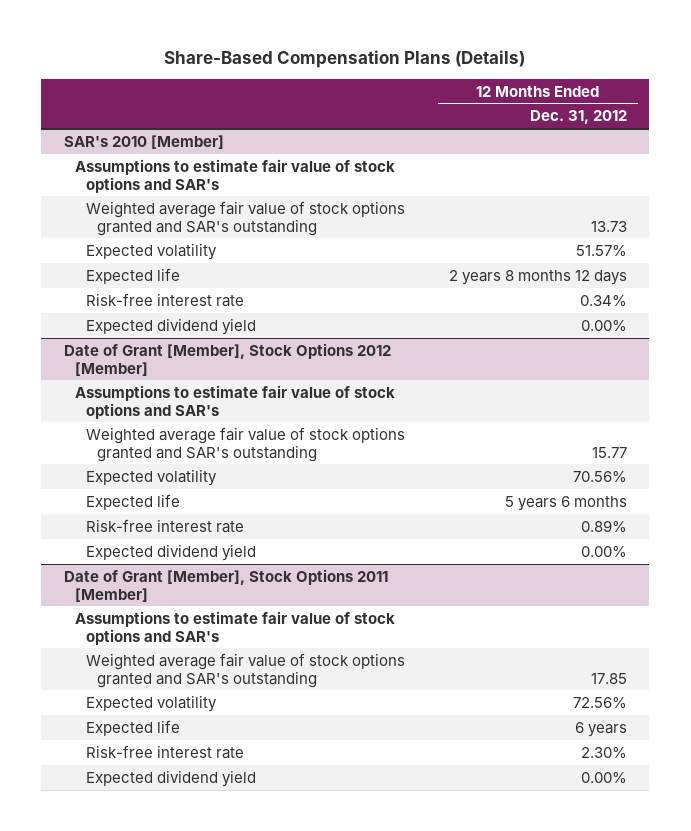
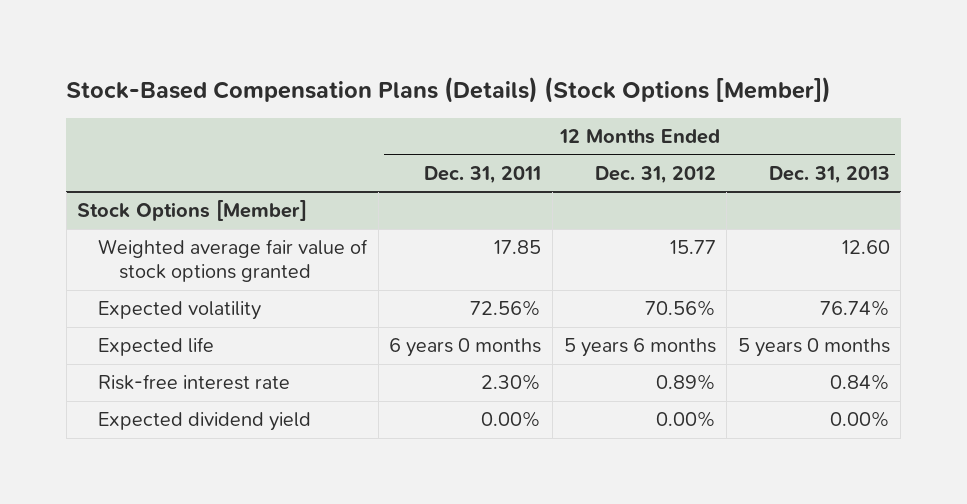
- Share-Based Compensation Plans (Details)
+ Stock-Based Compensation Plans (Details) (Stock Options [Member])
- | 12 Months Ended Dec. 31, 2012
+ | 12 Months Ended Dec. 31, 2011 | 12 Months Ended Dec. 31, 2012 | 12 Months Ended Dec. 31, 2013
- SAR's 2010 [Member]
- Assumptions to estimate fair value of stock options and SAR's
- Weighted average fair value of stock options granted and SAR's outstanding | 13.73
- Expected volatility | 51.57%
- Expected life | 2 years 8 months 12 days
- Risk-free interest rate | 0.34%
- Expected dividend yield | 0.00%
- Date of Grant [Member], Stock Options 2012 [Member]
- Assumptions to estimate fair value of stock options and SAR's
- Weighted average fair value of stock options granted and SAR's outstanding | 15.77
+ Stock Options [Member]
+ Weighted average fair value of stock options granted | 17.85 | 15.77 | 12.60
- Date of Grant [Member], Stock Options 2011 [Member]
- Assumptions to estimate fair value of stock options and SAR's
- Weighted average fair value of stock options granted and SAR's outstanding | 17.85
- Expected volatility | 72.56%
- Expected life | 6 years
- Risk-free interest rate | 2.30%
- Expected dividend yield | 0.00%

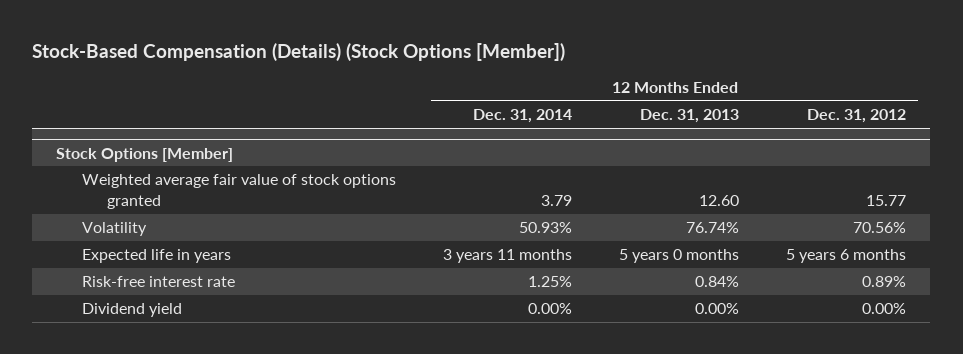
- Stock-Based Compensation Plans (Details) (Stock Options [Member])
+ Stock-Based Compensation (Details) (Stock Options [Member])
- | 12 Months Ended Dec. 31, 2011 | 12 Months Ended Dec. 31, 2012 | 12 Months Ended Dec. 31, 2013
+ | 12 Months Ended Dec. 31, 2014 | 12 Months Ended Dec. 31, 2013 | 12 Months Ended Dec. 31, 2012
@ Stock Options [Member]
- Expected volatility | 72.56% | 70.56% | 76.74%
- Expected life | 6 years 0 months | 5 years 6 months | 5 years 0 months
+ Volatility | 50.93% | 76.74% | 70.56%
+ Expected life in years | 3 years 11 months | 5 years 0 months | 5 years 6 months
- Expected dividend yield | 0.00% | 0.00% | 0.00%
+ Dividend yield | 0.00% | 0.00% | 0.00%

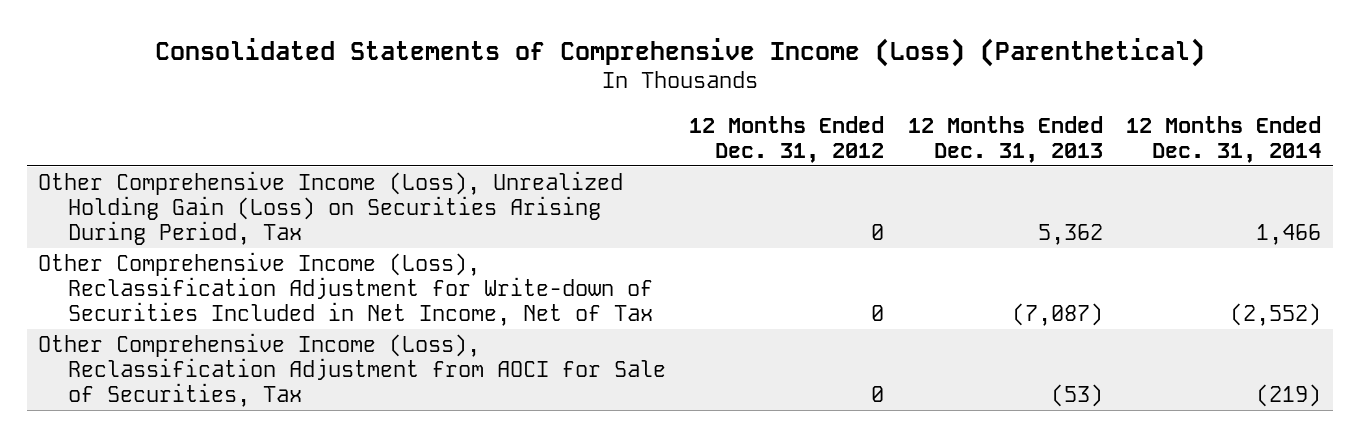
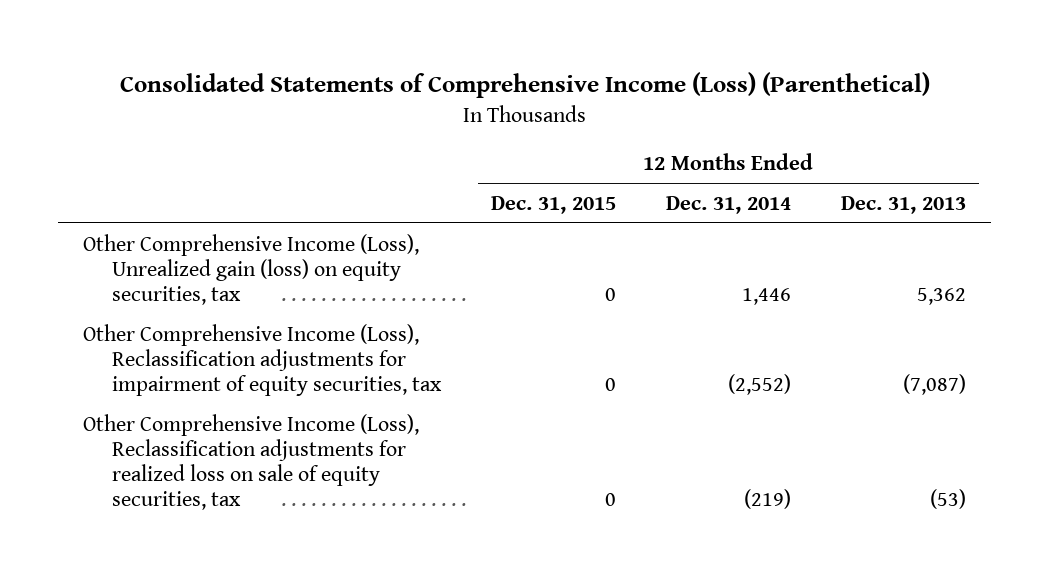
- | 12 Months Ended Dec. 31, 2012 | 12 Months Ended Dec. 31, 2013 | 12 Months Ended Dec. 31, 2014
+ | 12 Months Ended Dec. 31, 2015 | 12 Months Ended Dec. 31, 2014 | 12 Months Ended Dec. 31, 2013
- Other Comprehensive Income (Loss), Unrealized Holding Gain (Loss) on Securities Arising During Period, Tax | 0 | 5,362 | 1,466
- Other Comprehensive Income (Loss), Reclassification Adjustment for Write-down of Securities Included in Net Income, Net of Tax | 0 | (7,087) | (2,552)
- Other Comprehensive Income (Loss), Reclassification Adjustment from AOCI for Sale of Securities, Tax | 0 | (53) | (219)
+ Other Comprehensive Income (Loss), Unrealized gain (loss) on equity securities, tax | 0 | 1,446 | 5,362
+ Other Comprehensive Income (Loss), Reclassification adjustments for impairment of equity securities, tax | 0 | (2,552) | (7,087)
+ Other Comprehensive Income (Loss), Reclassification adjustments for realized loss on sale of equity securities, tax | 0 | (219) | (53)

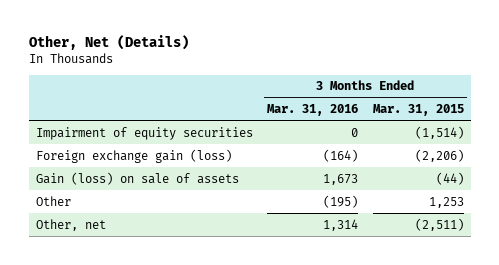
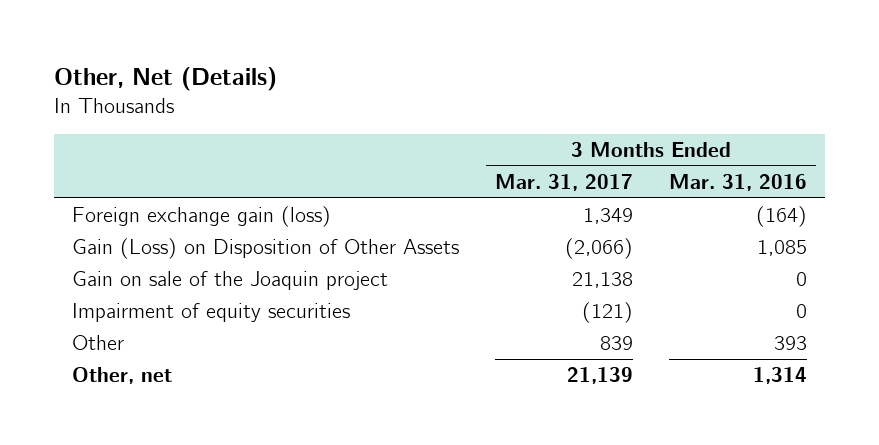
- | 3 Months Ended Mar. 31, 2016 | 3 Months Ended Mar. 31, 2015
+ | 3 Months Ended Mar. 31, 2017 | 3 Months Ended Mar. 31, 2016
- Gain (loss) on sale of assets | 1,673 | (44)
- Other | (195) | 1,253
+ Gain (Loss) on Disposition of Other Assets | (2,066) | 1,085
+ Gain on sale of the Joaquin project | 21,138 | 0
moved down: Impairment of equity securities | (121) | 0
+ Other | 839 | 393

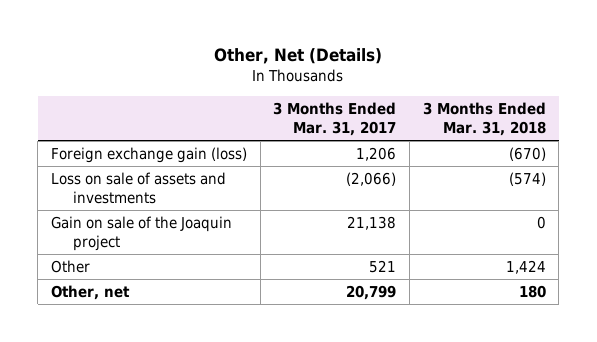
- | 3 Months Ended Mar. 31, 2017 | 3 Months Ended Mar. 31, 2016
+ | 3 Months Ended Mar. 31, 2017 | 3 Months Ended Mar. 31, 2018
- Foreign exchange gain (loss) | 1,349 | (164)
- Gain (Loss) on Disposition of Other Assets | (2,066) | 1,085
+ Foreign exchange gain (loss) | 1,206 | (670)
+ Loss on sale of assets and investments | (2,066) | (574)
- Impairment of equity securities | (121) | 0
- Other | 839 | 393
- Other, net | 21,139 | 1,314
+ Other | 521 | 1,424
+ Other, net | 20,799 | 180

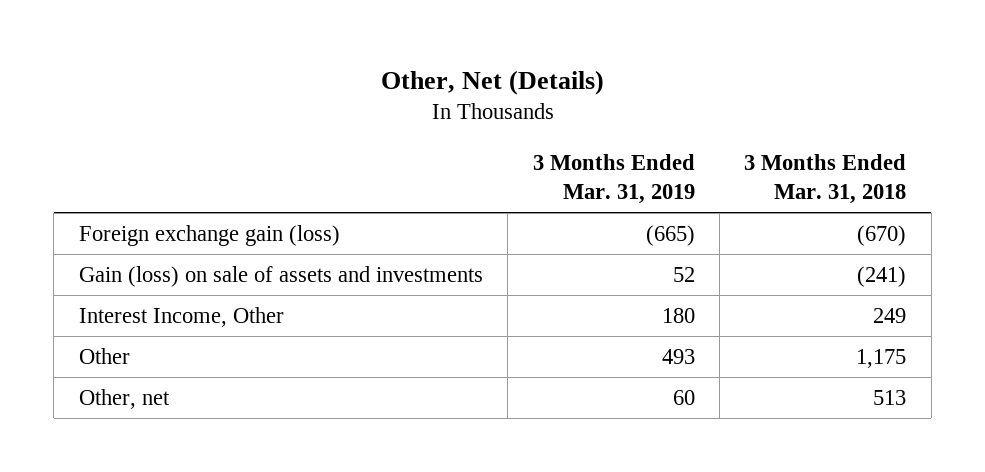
- | 3 Months Ended Mar. 31, 2017 | 3 Months Ended Mar. 31, 2018
+ | 3 Months Ended Mar. 31, 2019 | 3 Months Ended Mar. 31, 2018
- Loss on sale of assets and investments | (2,066) | (574)
- Gain on sale of the Joaquin project | 21,138 | 0
- Other | 521 | 1,424
- Other, net | 20,799 | 180
+ Gain (loss) on sale of assets and investments | 52 | (241)
+ Interest Income, Other | 180 | 249
+ Other | 493 | 1,175
+ Other, net | 60 | 513

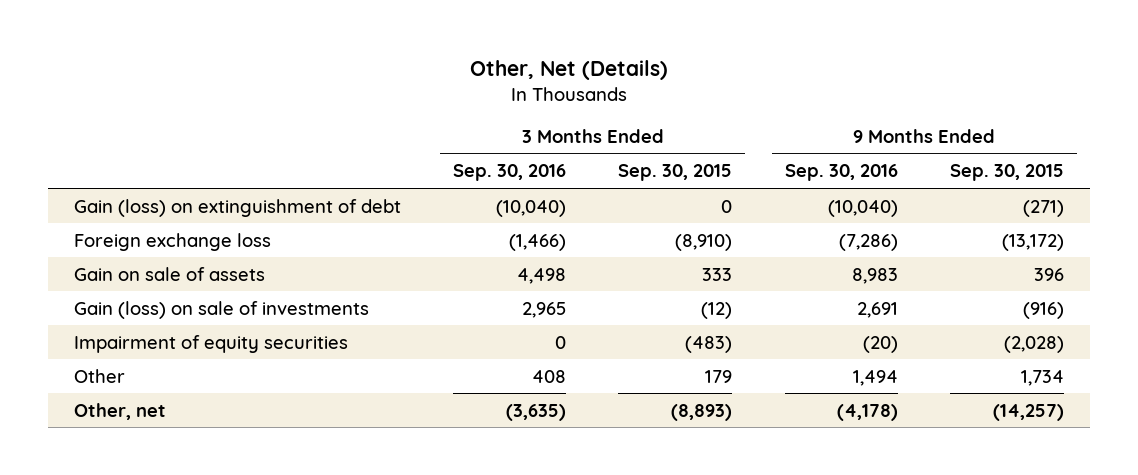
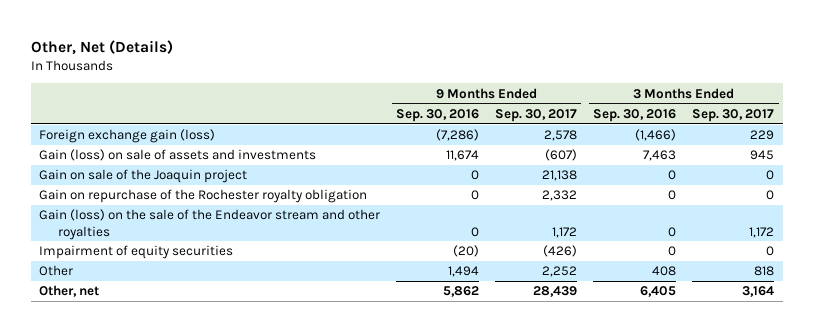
- | 3 Months Ended Sep. 30, 2016 | 3 Months Ended Sep. 30, 2015 | 9 Months Ended Sep. 30, 2016 | 9 Months Ended Sep. 30, 2015
+ | 9 Months Ended Sep. 30, 2016 | 9 Months Ended Sep. 30, 2017 | 3 Months Ended Sep. 30, 2016 | 3 Months Ended Sep. 30, 2017
- Gain (loss) on extinguishment of debt | (10,040) | 0 | (10,040) | (271)
- Foreign exchange loss | (1,466) | (8,910) | (7,286) | (13,172)
- Gain on sale of assets | 4,498 | 333 | 8,983 | 396
- Gain (loss) on sale of investments | 2,965 | (12) | 2,691 | (916)
+ Foreign exchange gain (loss) | (7,286) | 2,578 | (1,466) | 229
+ Gain (loss) on sale of assets and investments | 11,674 | (607) | 7,463 | 945
+ Gain on sale of the Joaquin project | 0 | 21,138 | 0 | 0
+ Gain on repurchase of the Rochester royalty obligation | 0 | 2,332 | 0 | 0
+ Gain (loss) on the sale of the Endeavor stream and other royalties | 0 | 1,172 | 0 | 1,172
- Other, net | (3,635) | (8,893) | (4,178) | (14,257)
+ Other, net | 5,862 | 28,439 | 6,405 | 3,164

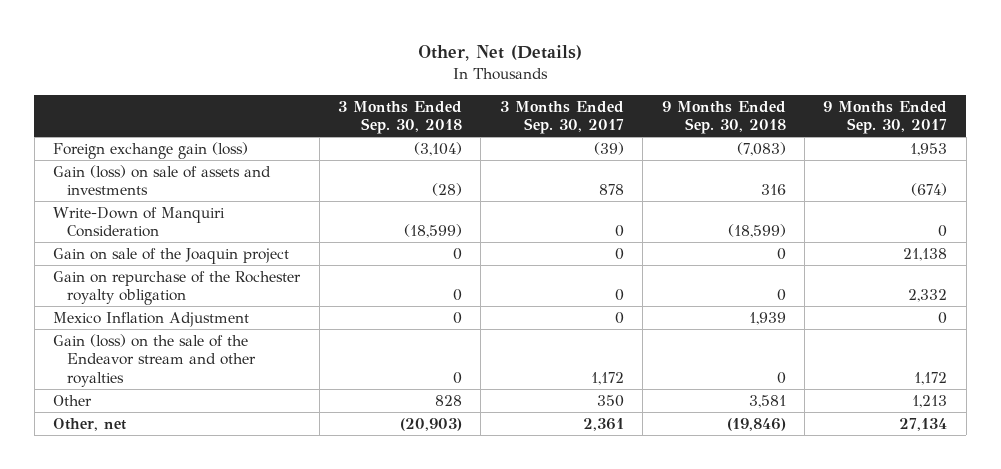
- | 9 Months Ended Sep. 30, 2016 | 9 Months Ended Sep. 30, 2017 | 3 Months Ended Sep. 30, 2016 | 3 Months Ended Sep. 30, 2017
+ | 3 Months Ended Sep. 30, 2018 | 3 Months Ended Sep. 30, 2017 | 9 Months Ended Sep. 30, 2018 | 9 Months Ended Sep. 30, 2017
- Foreign exchange gain (loss) | (7,286) | 2,578 | (1,466) | 229
- Gain (loss) on sale of assets and investments | 11,674 | (607) | 7,463 | 945
+ Foreign exchange gain (loss) | (3,104) | (39) | (7,083) | 1,953
+ Gain (loss) on sale of assets and investments | (28) | 878 | 316 | (674)
+ Write-Down of Manquiri Consideration | (18,599) | 0 | (18,599) | 0
+ Mexico Inflation Adjustment | 0 | 0 | 1,939 | 0
- Impairment of equity securities | (20) | (426) | 0 | 0
- Other | 1,494 | 2,252 | 408 | 818
- Other, net | 5,862 | 28,439 | 6,405 | 3,164
+ Other | 828 | 350 | 3,581 | 1,213
+ Other, net | (20,903) | 2,361 | (19,846) | 27,134

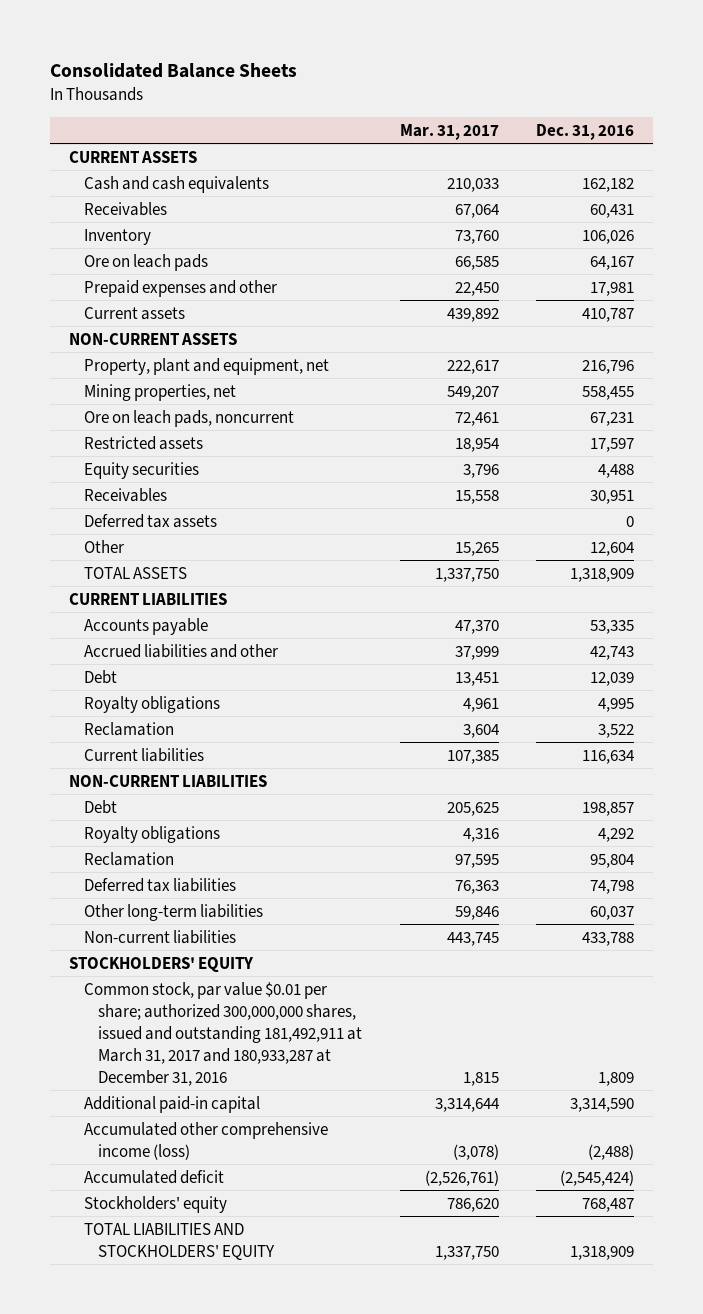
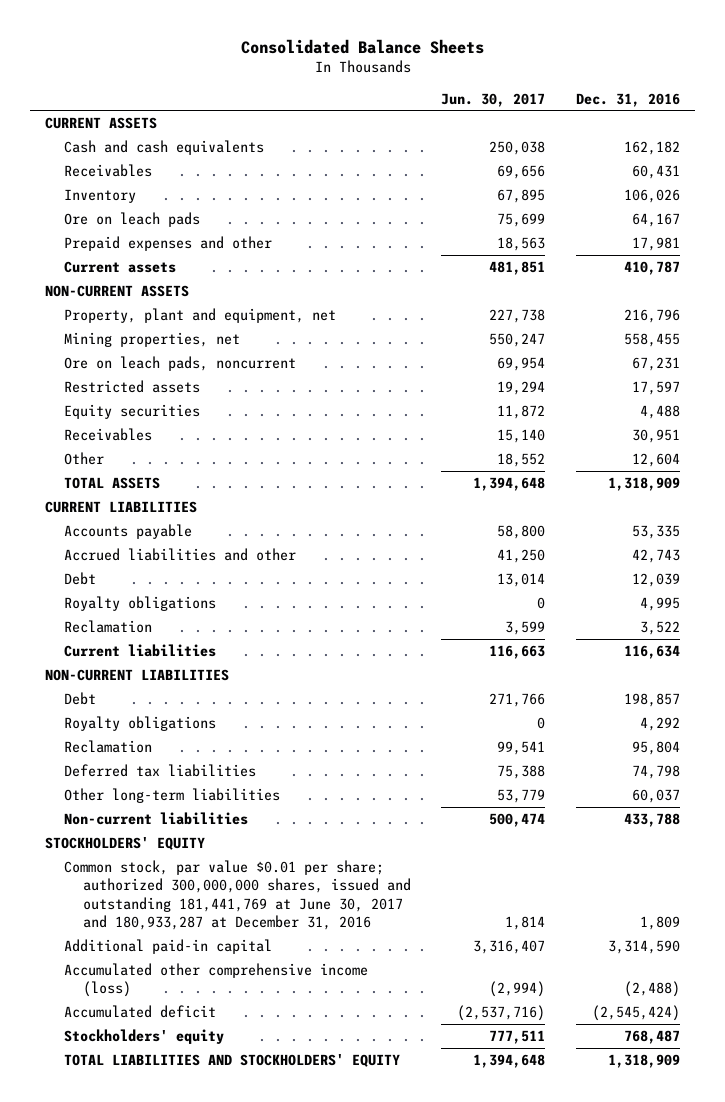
- | Mar. 31, 2017 | Dec. 31, 2016
+ | Jun. 30, 2017 | Dec. 31, 2016
- Deferred tax assets | | 0
- Common stock, par value $0.01 per share; authorized 300,000,000 shares, issued and outstanding 181,492,911 at March 31, 2017 and 180,933,287 at December 31, 2016 | 1,815 | 1,809
+ Common stock, par value $0.01 per share; authorized 300,000,000 shares, issued and outstanding 181,441,769 at June 30, 2017 and 180,933,287 at December 31, 2016 | 1,814 | 1,809

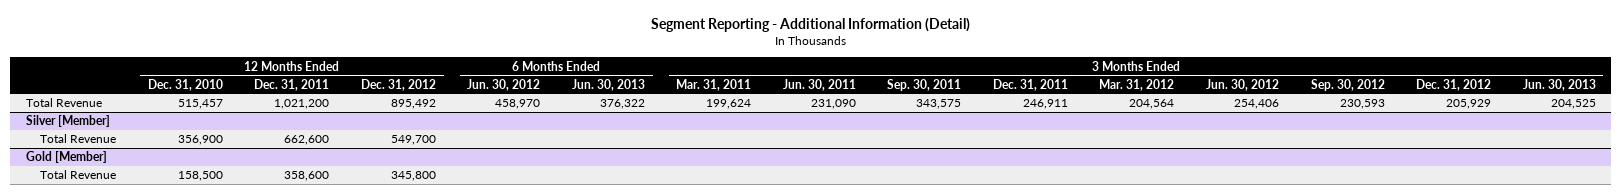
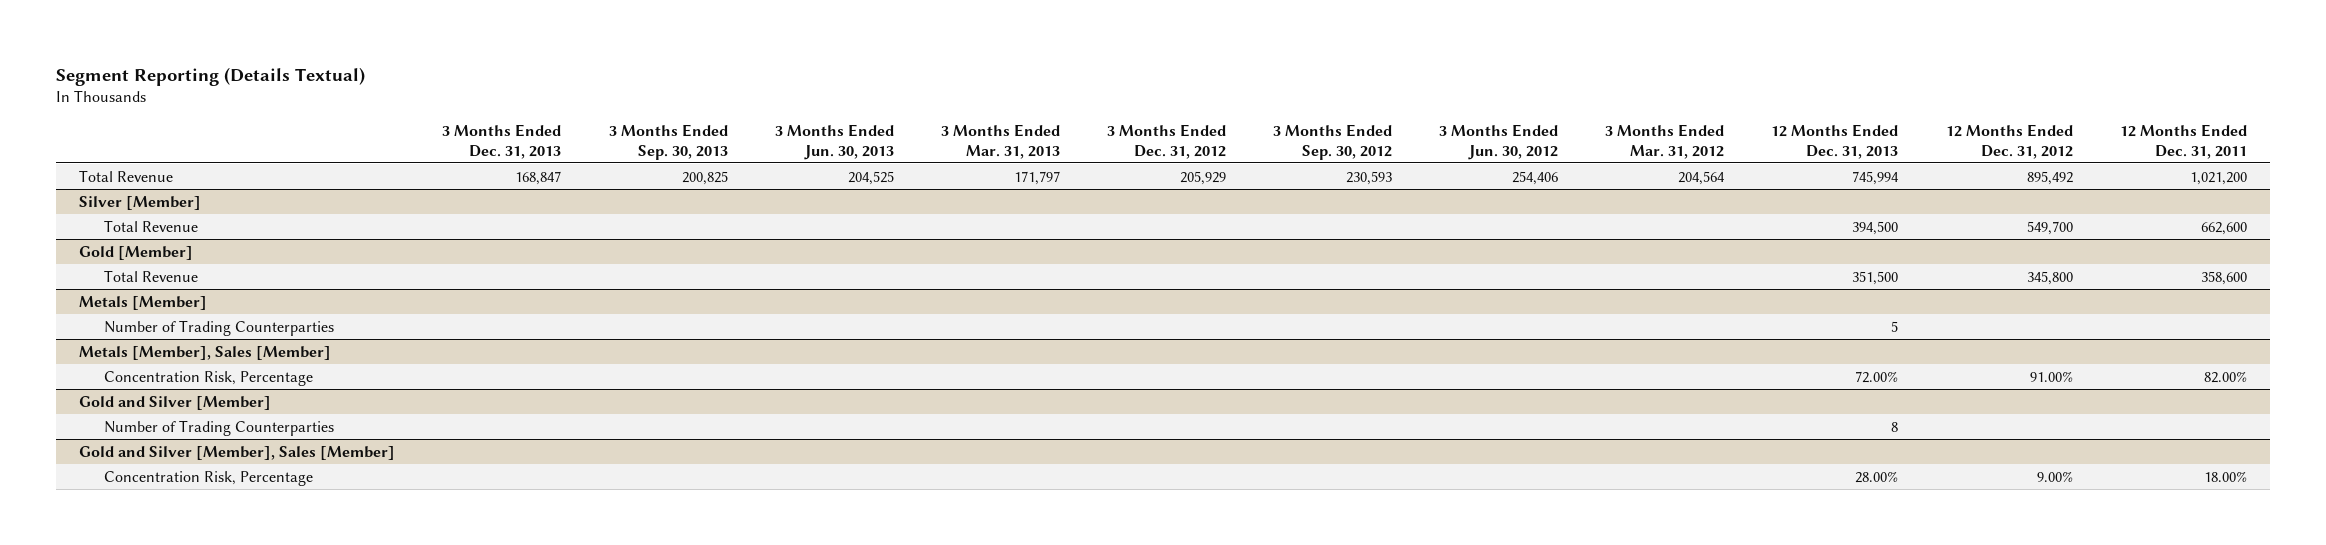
- Segment Reporting - Additional Information (Detail)
+ Segment Reporting (Details Textual)
- | 12 Months Ended Dec. 31, 2010 | 12 Months Ended Dec. 31, 2011 | 12 Months Ended Dec. 31, 2012 | 6 Months Ended Jun. 30, 2012 | 6 Months Ended Jun. 30, 2013 | 3 Months Ended Mar. 31, 2011 | 3 Months Ended Jun. 30, 2011 | 3 Months Ended Sep. 30, 2011 | 3 Months Ended Dec. 31, 2011 | 3 Months Ended Mar. 31, 2012 | 3 Months Ended Jun. 30, 2012 | 3 Months Ended Sep. 30, 2012 | 3 Months Ended Dec. 31, 2012 | 3 Months Ended Jun. 30, 2013
+ | 3 Months Ended Dec. 31, 2013 | 3 Months Ended Sep. 30, 2013 | 3 Months Ended Jun. 30, 2013 | 3 Months Ended Mar. 31, 2013 | 3 Months Ended Dec. 31, 2012 | 3 Months Ended Sep. 30, 2012 | 3 Months Ended Jun. 30, 2012 | 3 Months Ended Mar. 31, 2012 | 12 Months Ended Dec. 31, 2013 | 12 Months Ended Dec. 31, 2012 | 12 Months Ended Dec. 31, 2011
+ Metals [Member]
+ Number of Trading Counterparties | | | | | | | | | 5 | |
+ Metals [Member], Sales [Member]
+ Concentration Risk, Percentage | | | | | | | | | 72.00% | 91.00% | 82.00%
+ Gold and Silver [Member]
+ Number of Trading Counterparties | | | | | | | | | 8 | |
+ Gold and Silver [Member], Sales [Member]
+ Concentration Risk, Percentage | | | | | | | | | 28.00% | 9.00% | 18.00%

